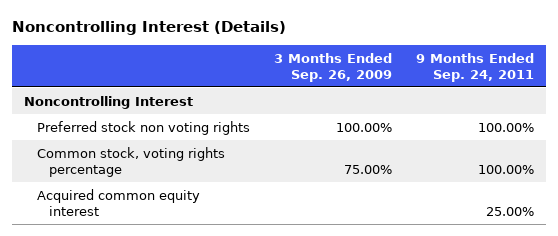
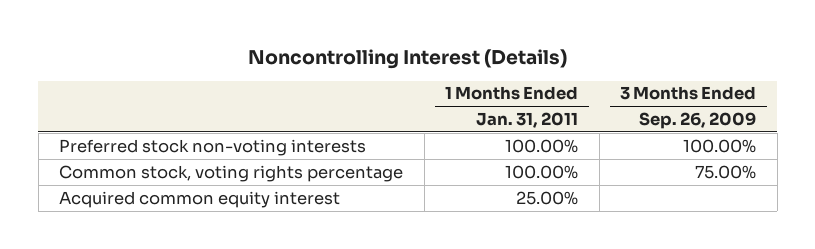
- | 3 Months Ended Sep. 26, 2009 | 9 Months Ended Sep. 24, 2011
+ | 1 Months Ended Jan. 31, 2011 | 3 Months Ended Sep. 26, 2009
- Noncontrolling Interest
- Preferred stock non voting rights | 100.00% | 100.00%
+ Preferred stock non-voting interests | 100.00% | 100.00%

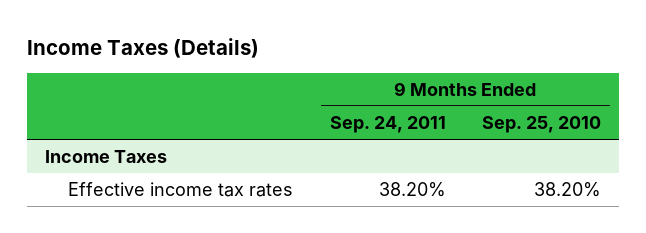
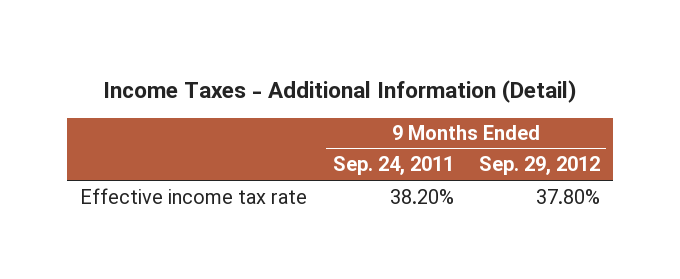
- Income Taxes (Details)
+ Income Taxes - Additional Information (Detail)
- | 9 Months Ended Sep. 24, 2011 | 9 Months Ended Sep. 25, 2010
+ | 9 Months Ended Sep. 24, 2011 | 9 Months Ended Sep. 29, 2012
- Income Taxes
- Effective income tax rates | 38.20% | 38.20%
+ Effective income tax rate | 38.20% | 37.80%

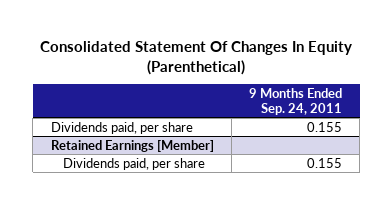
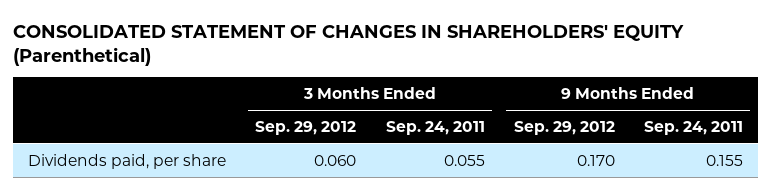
- Consolidated Statement Of Changes In Equity (Parenthetical)
+ CONSOLIDATED STATEMENT OF CHANGES IN SHAREHOLDERS' EQUITY (Parenthetical)
- | 9 Months Ended Sep. 24, 2011
+ | 3 Months Ended Sep. 29, 2012 | 3 Months Ended Sep. 24, 2011 | 9 Months Ended Sep. 29, 2012 | 9 Months Ended Sep. 24, 2011
- Retained Earnings [Member]
- Dividends paid, per share | 0.155

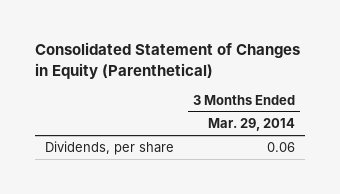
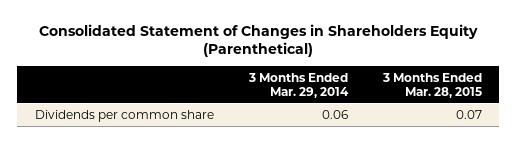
- Consolidated Statement of Changes in Equity (Parenthetical)
+ Consolidated Statement of Changes in Shareholders Equity (Parenthetical)
- | 3 Months Ended Mar. 29, 2014
+ | 3 Months Ended Mar. 29, 2014 | 3 Months Ended Mar. 28, 2015
- Dividends, per share | 0.06
+ Dividends per common share | 0.06 | 0.07

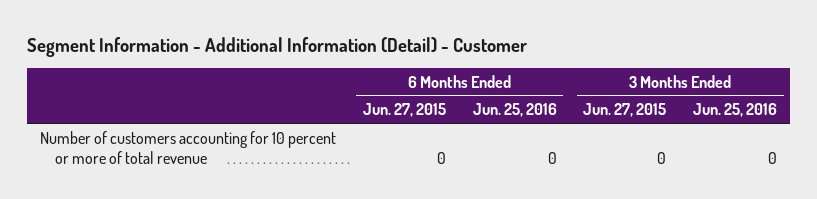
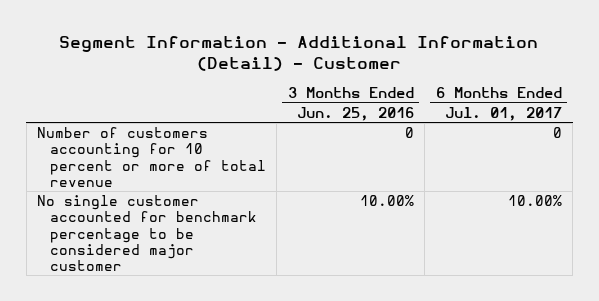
- | 6 Months Ended Jun. 27, 2015 | 6 Months Ended Jun. 25, 2016 | 3 Months Ended Jun. 27, 2015 | 3 Months Ended Jun. 25, 2016
+ | 3 Months Ended Jun. 25, 2016 | 6 Months Ended Jul. 01, 2017
+ No single customer accounted for benchmark percentage to be considered major customer | 10.00% | 10.00%

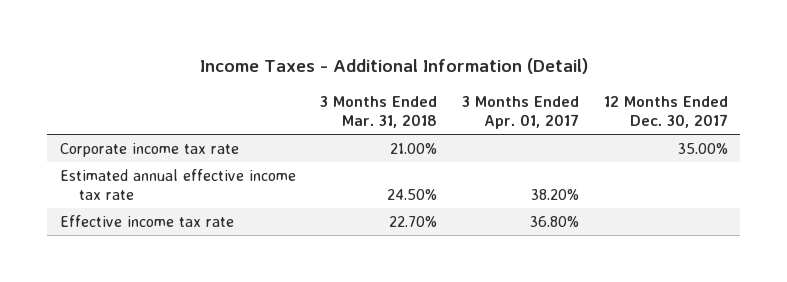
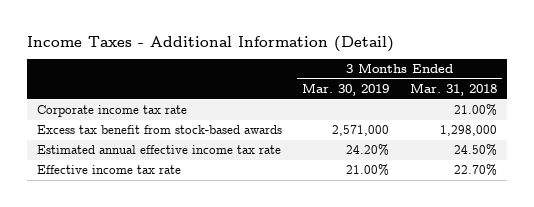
- | 3 Months Ended Mar. 31, 2018 | 3 Months Ended Apr. 01, 2017 | 12 Months Ended Dec. 30, 2017
+ | 3 Months Ended Mar. 30, 2019 | 3 Months Ended Mar. 31, 2018
+ Excess tax benefit from stock-based awards | 2,571,000 | 1,298,000

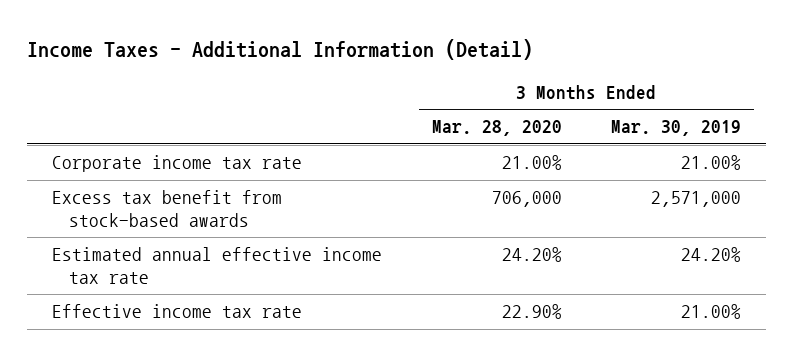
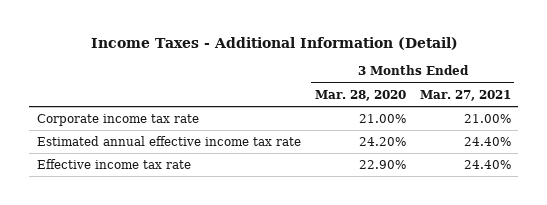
- | 3 Months Ended Mar. 28, 2020 | 3 Months Ended Mar. 30, 2019
+ | 3 Months Ended Mar. 28, 2020 | 3 Months Ended Mar. 27, 2021
- Excess tax benefit from stock-based awards | 706,000 | 2,571,000

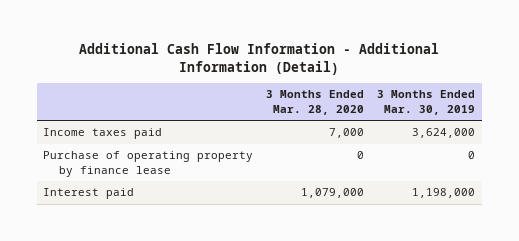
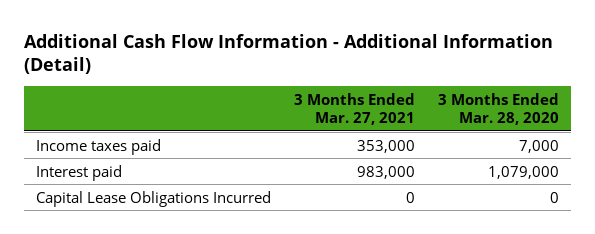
- | 3 Months Ended Mar. 28, 2020 | 3 Months Ended Mar. 30, 2019
+ | 3 Months Ended Mar. 27, 2021 | 3 Months Ended Mar. 28, 2020
- Purchase of operating property by finance lease | 0 | 0
+ Capital Lease Obligations Incurred | 0 | 0

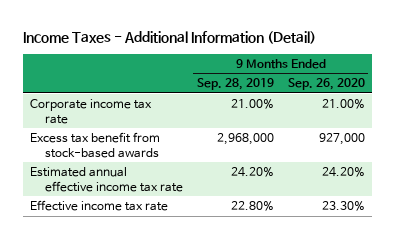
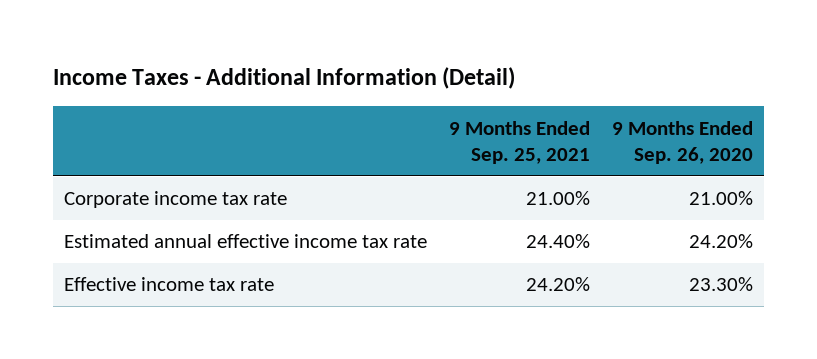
- | 9 Months Ended Sep. 28, 2019 | 9 Months Ended Sep. 26, 2020
+ | 9 Months Ended Sep. 25, 2021 | 9 Months Ended Sep. 26, 2020
- Excess tax benefit from stock-based awards | 2,968,000 | 927,000

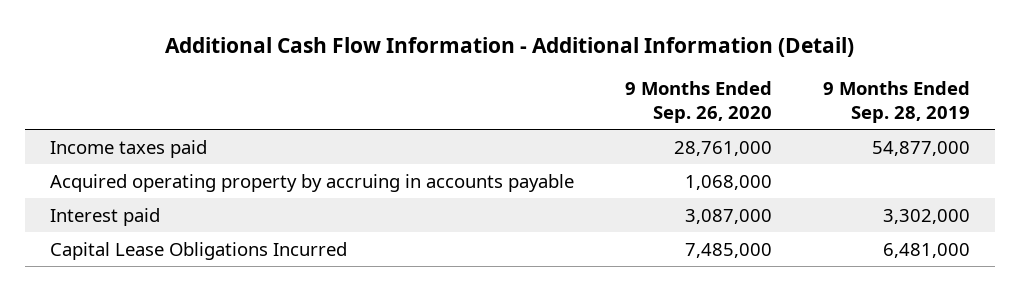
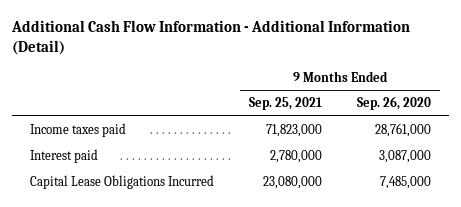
- | 9 Months Ended Sep. 26, 2020 | 9 Months Ended Sep. 28, 2019
+ | 9 Months Ended Sep. 25, 2021 | 9 Months Ended Sep. 26, 2020
- Acquired operating property by accruing in accounts payable | 1,068,000 |

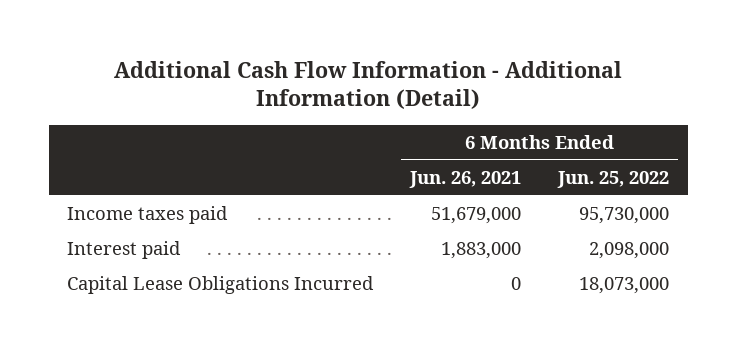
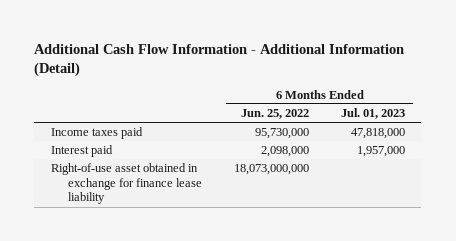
- | 6 Months Ended Jun. 26, 2021 | 6 Months Ended Jun. 25, 2022
+ | 6 Months Ended Jun. 25, 2022 | 6 Months Ended Jul. 01, 2023
- Capital Lease Obligations Incurred | 0 | 18,073,000
+ Right-of-use asset obtained in exchange for finance lease liability | 18,073,000,000 |

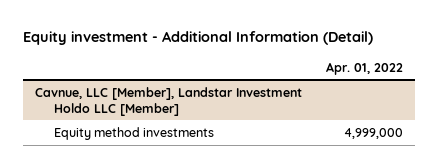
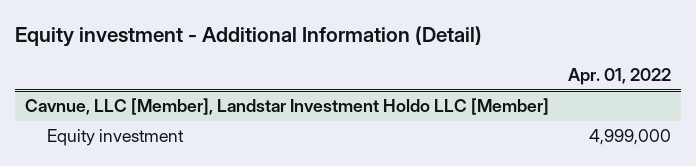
@ Cavnue, LLC [Member], Landstar Investment Holdo LLC [Member]
- Equity method investments | 4,999,000
+ Equity investment | 4,999,000

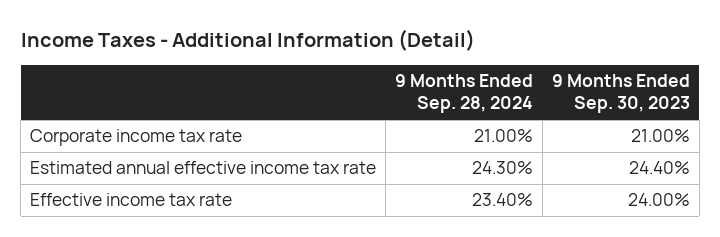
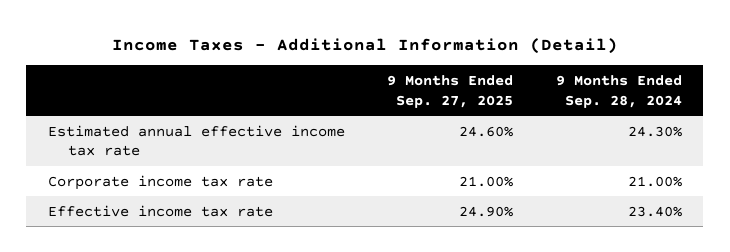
- | 9 Months Ended Sep. 28, 2024 | 9 Months Ended Sep. 30, 2023
+ | 9 Months Ended Sep. 27, 2025 | 9 Months Ended Sep. 28, 2024
moved down: Corporate income tax rate | 21.00% | 21.00%

